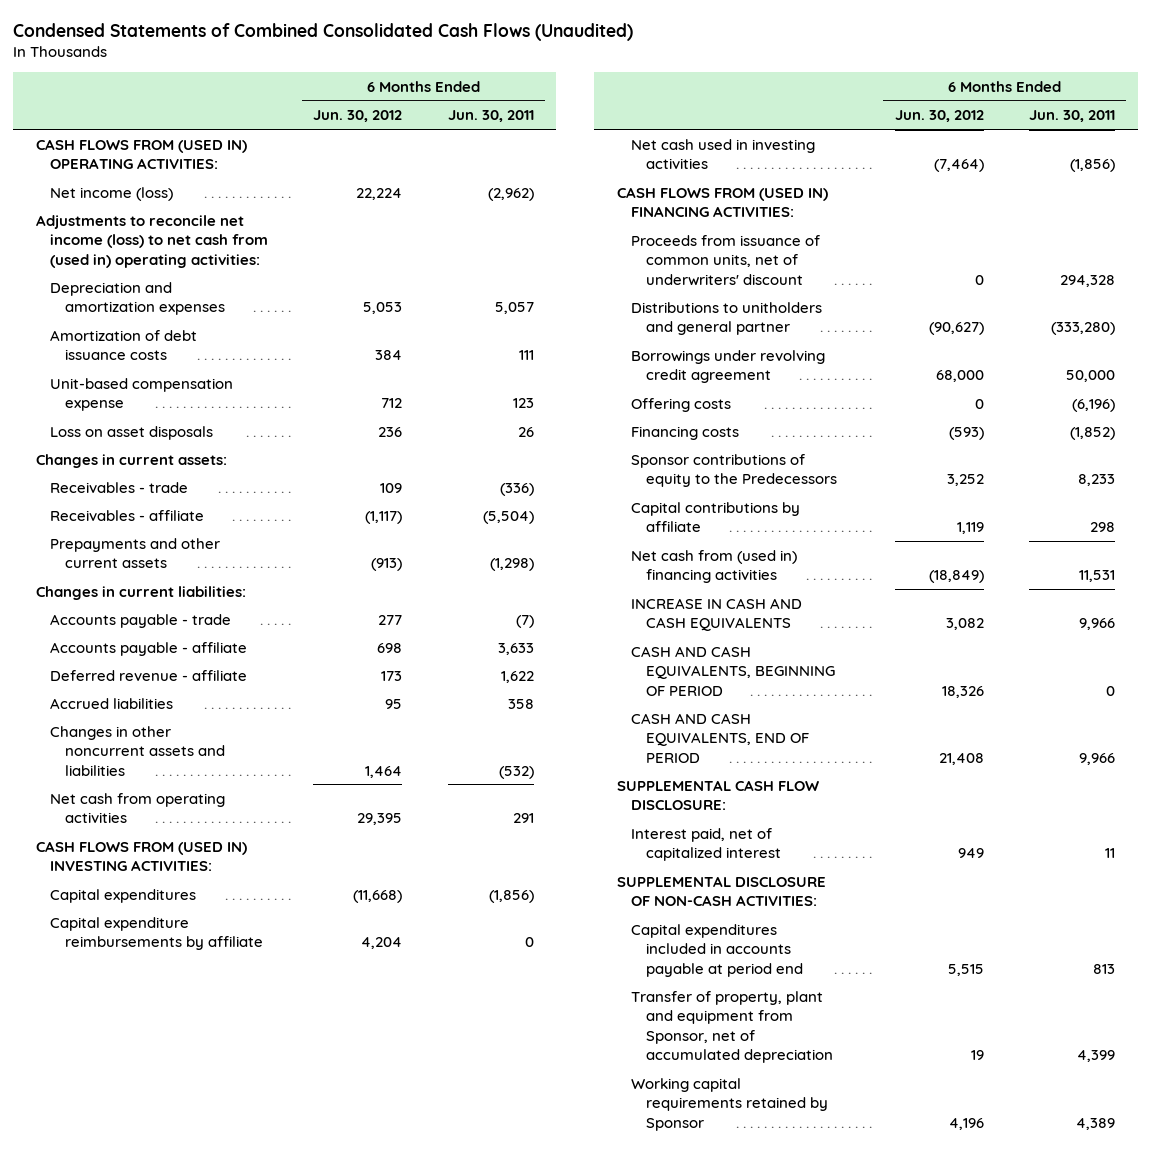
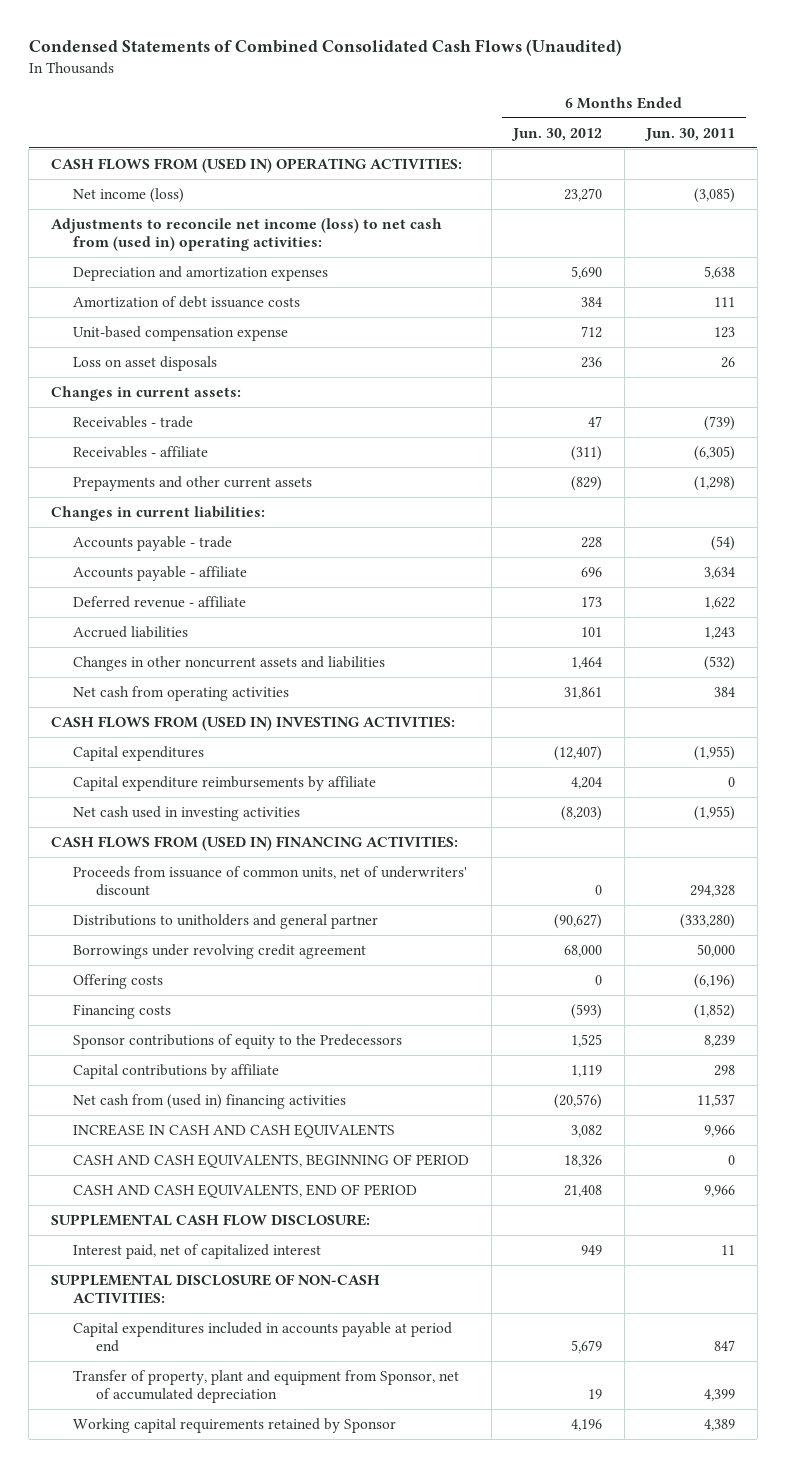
- Net income (loss) | 22,224 | (2,962)
+ Net income (loss) | 23,270 | (3,085)
- Depreciation and amortization expenses | 5,053 | 5,057
+ Depreciation and amortization expenses | 5,690 | 5,638
- Receivables - trade | 109 | (336)
- Receivables - affiliate | (1,117) | (5,504)
- Prepayments and other current assets | (913) | (1,298)
+ Receivables - trade | 47 | (739)
+ Receivables - affiliate | (311) | (6,305)
+ Prepayments and other current assets | (829) | (1,298)
- Accounts payable - trade | 277 | (7)
- Accounts payable - affiliate | 698 | 3,633
+ Accounts payable - trade | 228 | (54)
+ Accounts payable - affiliate | 696 | 3,634
- Accrued liabilities | 95 | 358
+ Accrued liabilities | 101 | 1,243
- Net cash from operating activities | 29,395 | 291
+ Net cash from operating activities | 31,861 | 384
- Capital expenditures | (11,668) | (1,856)
+ Capital expenditures | (12,407) | (1,955)
- Net cash used in investing activities | (7,464) | (1,856)
+ Net cash used in investing activities | (8,203) | (1,955)
- Sponsor contributions of equity to the Predecessors | 3,252 | 8,233
+ Sponsor contributions of equity to the Predecessors | 1,525 | 8,239
- Net cash from (used in) financing activities | (18,849) | 11,531
+ Net cash from (used in) financing activities | (20,576) | 11,537
- Capital expenditures included in accounts payable at period end | 5,515 | 813
+ Capital expenditures included in accounts payable at period end | 5,679 | 847

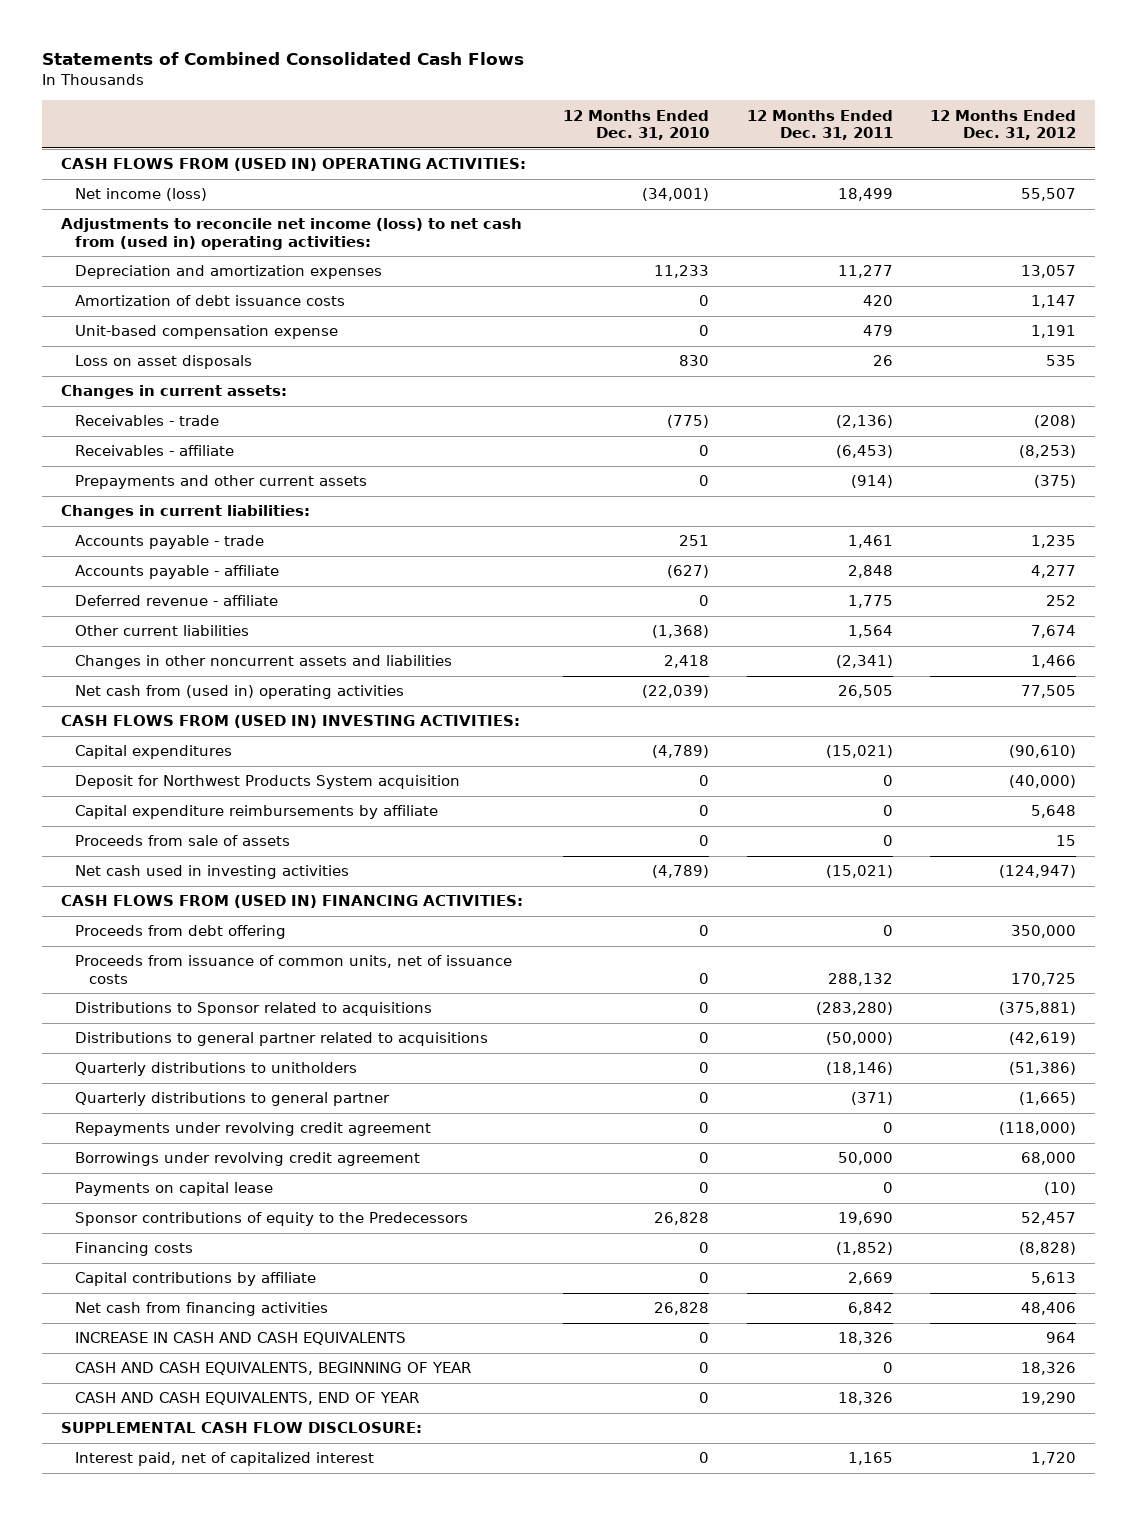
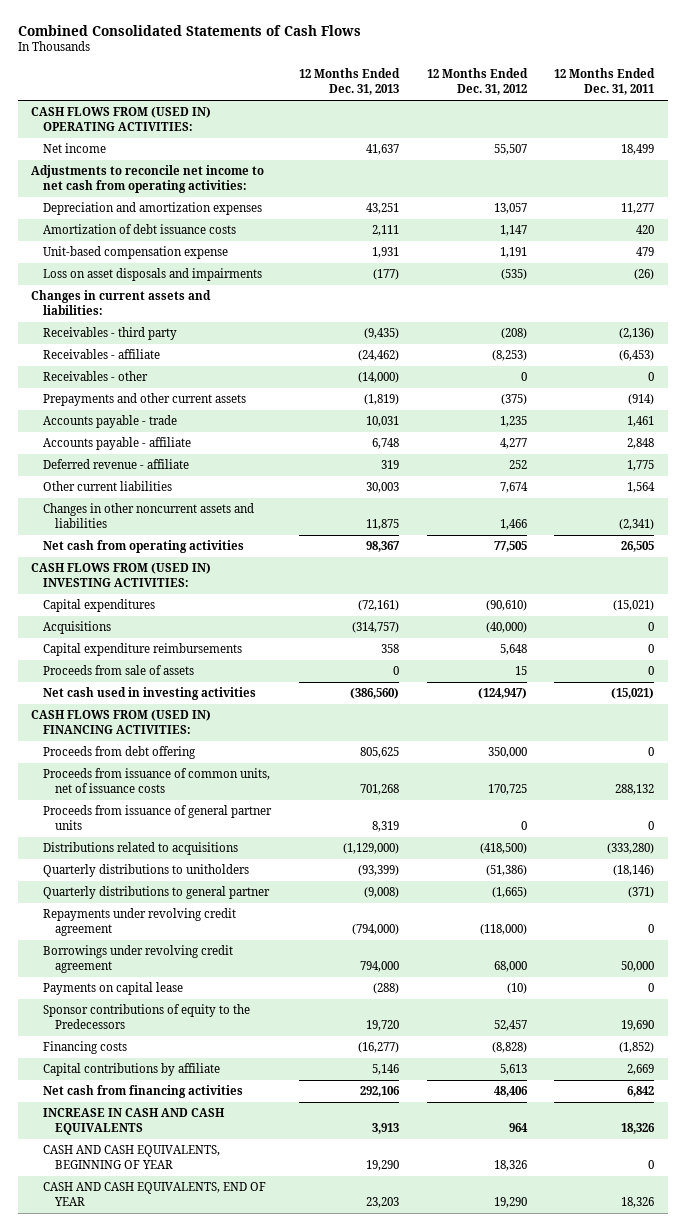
- Statements of Combined Consolidated Cash Flows
+ Combined Consolidated Statements of Cash Flows
- | 12 Months Ended Dec. 31, 2010 | 12 Months Ended Dec. 31, 2011 | 12 Months Ended Dec. 31, 2012
+ | 12 Months Ended Dec. 31, 2013 | 12 Months Ended Dec. 31, 2012 | 12 Months Ended Dec. 31, 2011
- Net income (loss) | (34,001) | 18,499 | 55,507
- Adjustments to reconcile net income (loss) to net cash from (used in) operating activities:
+ Net income | 41,637 | 55,507 | 18,499
+ Adjustments to reconcile net income to net cash from operating activities:
- Loss on asset disposals | 830 | 26 | 535
- Changes in current assets:
- Receivables - trade | (775) | (2,136) | (208)
+ Loss on asset disposals and impairments | (177) | (535) | (26)
+ Changes in current assets and liabilities:
+ Receivables - third party | (9,435) | (208) | (2,136)
+ Receivables - other | (14,000) | 0 | 0
- Changes in current liabilities:
- Net cash from (used in) operating activities | (22,039) | 26,505 | 77,505
+ Net cash from operating activities | 98,367 | 77,505 | 26,505
- Deposit for Northwest Products System acquisition | 0 | 0 | (40,000)
- Capital expenditure reimbursements by affiliate | 0 | 0 | 5,648
+ Acquisitions | (314,757) | (40,000) | 0
+ Capital expenditure reimbursements | 358 | 5,648 | 0
- Distributions to Sponsor related to acquisitions | 0 | (283,280) | (375,881)
- Distributions to general partner related to acquisitions | 0 | (50,000) | (42,619)
+ Proceeds from issuance of general partner units | 8,319 | 0 | 0
+ Distributions related to acquisitions | (1,129,000) | (418,500) | (333,280)
- SUPPLEMENTAL CASH FLOW DISCLOSURE:
- Interest paid, net of capitalized interest | 0 | 1,165 | 1,720

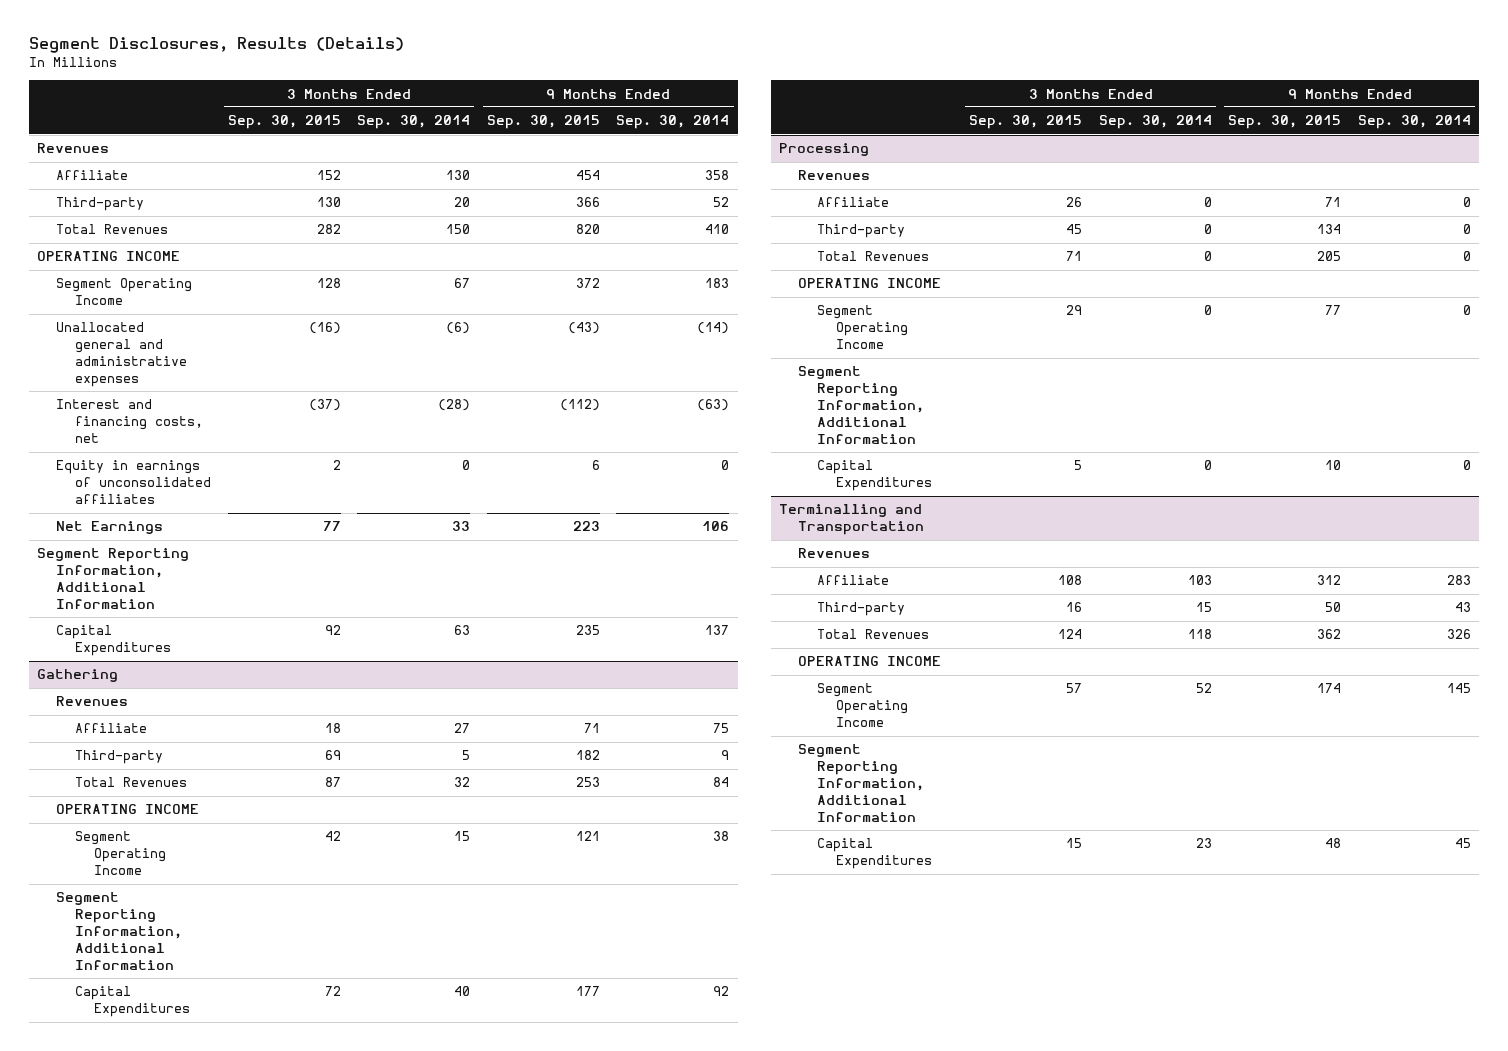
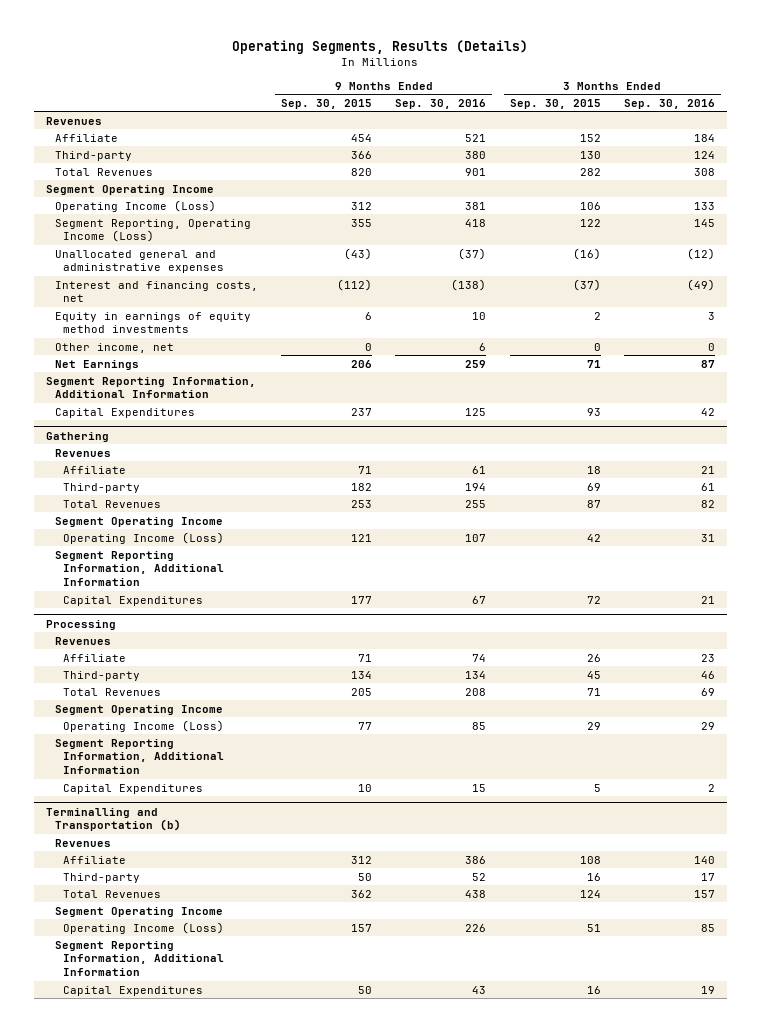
- Segment Disclosures, Results (Details)
+ Operating Segments, Results (Details)
- | 3 Months Ended Sep. 30, 2015 | 3 Months Ended Sep. 30, 2014 | 9 Months Ended Sep. 30, 2015 | 9 Months Ended Sep. 30, 2014
+ | 9 Months Ended Sep. 30, 2015 | 9 Months Ended Sep. 30, 2016 | 3 Months Ended Sep. 30, 2015 | 3 Months Ended Sep. 30, 2016
- OPERATING INCOME
- Segment Operating Income | 128 | 67 | 372 | 183
+ Segment Operating Income
+ Operating Income (Loss) | 312 | 381 | 106 | 133
+ Segment Reporting, Operating Income (Loss) | 355 | 418 | 122 | 145
- Equity in earnings of unconsolidated affiliates | 2 | 0 | 6 | 0
- Net Earnings | 77 | 33 | 223 | 106
+ Equity in earnings of equity method investments | 6 | 10 | 2 | 3
+ Other income, net | 0 | 6 | 0 | 0
+ Net Earnings | 206 | 259 | 71 | 87
- Capital Expenditures | 92 | 63 | 235 | 137
+ Capital Expenditures | 237 | 125 | 93 | 42
@ Gathering
- OPERATING INCOME
- Segment Operating Income | 42 | 15 | 121 | 38
+ Segment Operating Income
+ Operating Income (Loss) | 121 | 107 | 42 | 31
@ Processing
- OPERATING INCOME
- Segment Operating Income | 29 | 0 | 77 | 0
+ Segment Operating Income
+ Operating Income (Loss) | 77 | 85 | 29 | 29
- Terminalling and Transportation
+ Terminalling and Transportation (b)
- OPERATING INCOME
- Segment Operating Income | 57 | 52 | 174 | 145
+ Segment Operating Income
+ Operating Income (Loss) | 157 | 226 | 51 | 85
- Capital Expenditures | 15 | 23 | 48 | 45
+ Capital Expenditures | 50 | 43 | 16 | 19

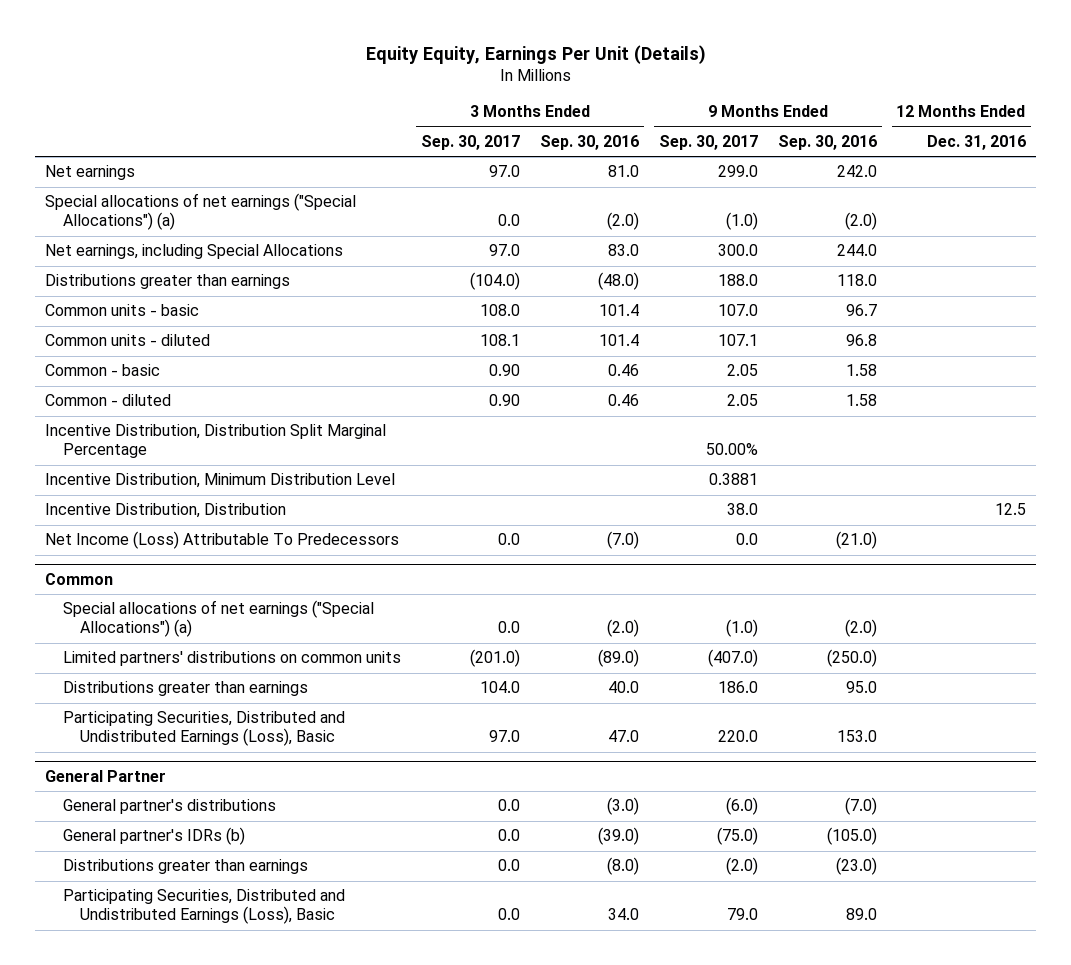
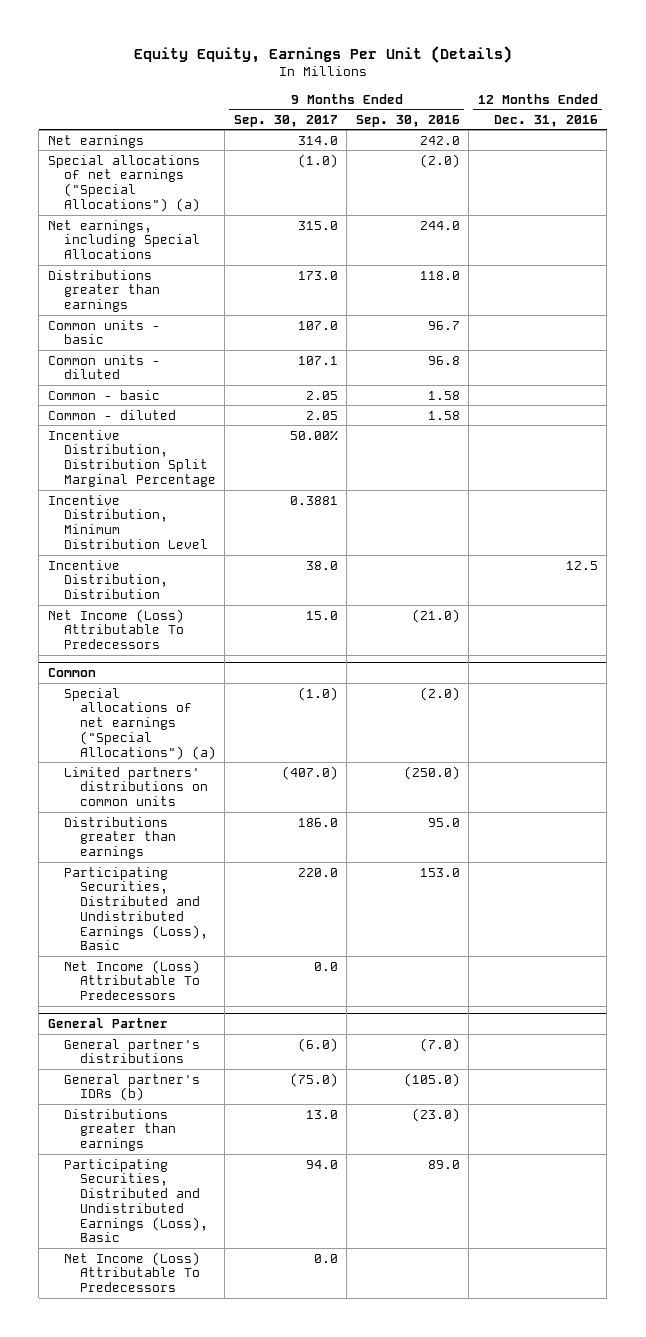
- | 3 Months Ended Sep. 30, 2017 | 3 Months Ended Sep. 30, 2016 | 9 Months Ended Sep. 30, 2017 | 9 Months Ended Sep. 30, 2016 | 12 Months Ended Dec. 31, 2016
+ | 9 Months Ended Sep. 30, 2017 | 9 Months Ended Sep. 30, 2016 | 12 Months Ended Dec. 31, 2016
- Net earnings | 97.0 | 81.0 | 299.0 | 242.0 |
+ Net earnings | 314.0 | 242.0 |
- Net earnings, including Special Allocations | 97.0 | 83.0 | 300.0 | 244.0 |
- Distributions greater than earnings | (104.0) | (48.0) | 188.0 | 118.0 |
+ Net earnings, including Special Allocations | 315.0 | 244.0 |
+ Distributions greater than earnings | 173.0 | 118.0 |
- Net Income (Loss) Attributable To Predecessors | 0.0 | (7.0) | 0.0 | (21.0) |
+ Net Income (Loss) Attributable To Predecessors | 15.0 | (21.0) |
@ Common
+ Net Income (Loss) Attributable To Predecessors | 0.0 | |
@ General Partner
- Distributions greater than earnings | 0.0 | (8.0) | (2.0) | (23.0) |
- Participating Securities, Distributed and Undistributed Earnings (Loss), Basic | 0.0 | 34.0 | 79.0 | 89.0 |
+ Distributions greater than earnings | 13.0 | (23.0) |
+ Participating Securities, Distributed and Undistributed Earnings (Loss), Basic | 94.0 | 89.0 |
+ Net Income (Loss) Attributable To Predecessors | 0.0 | |

